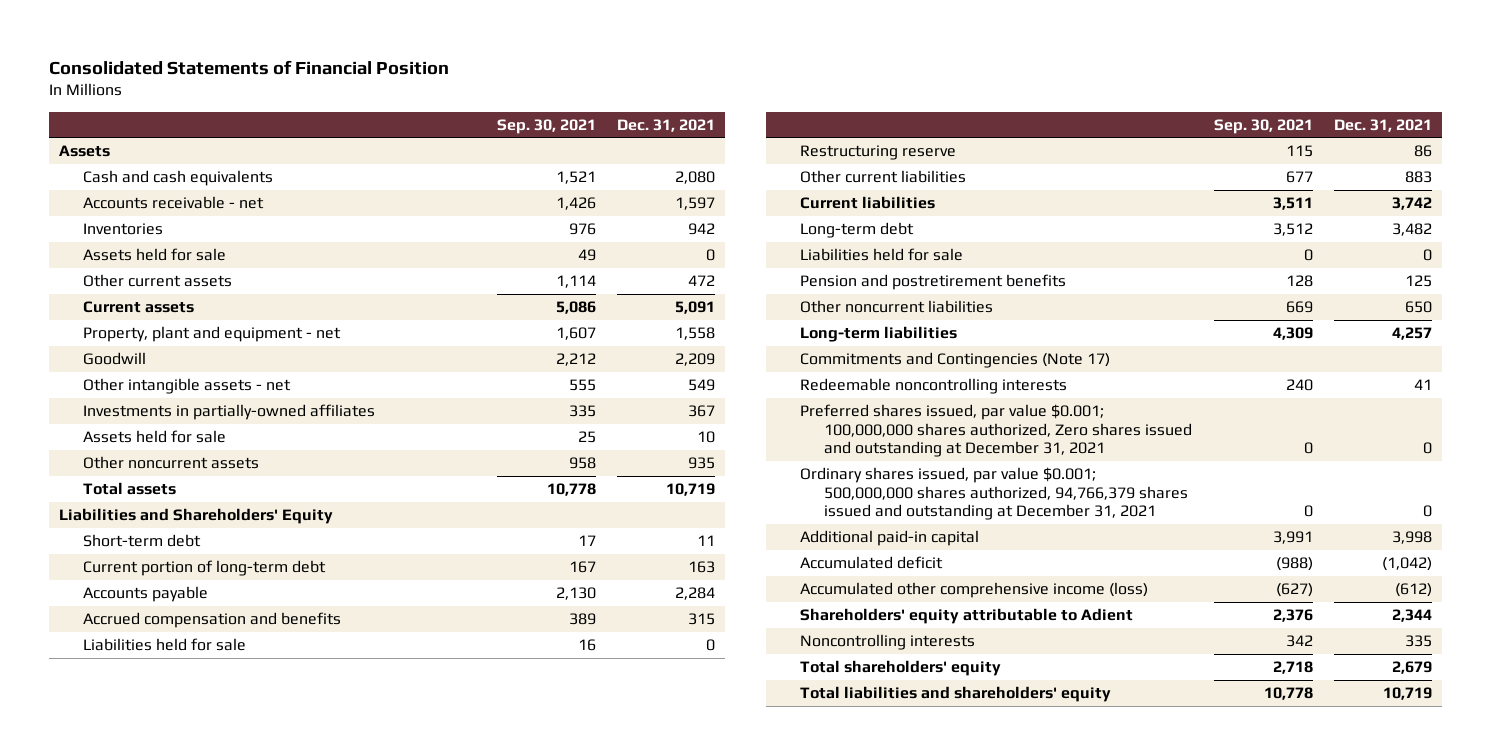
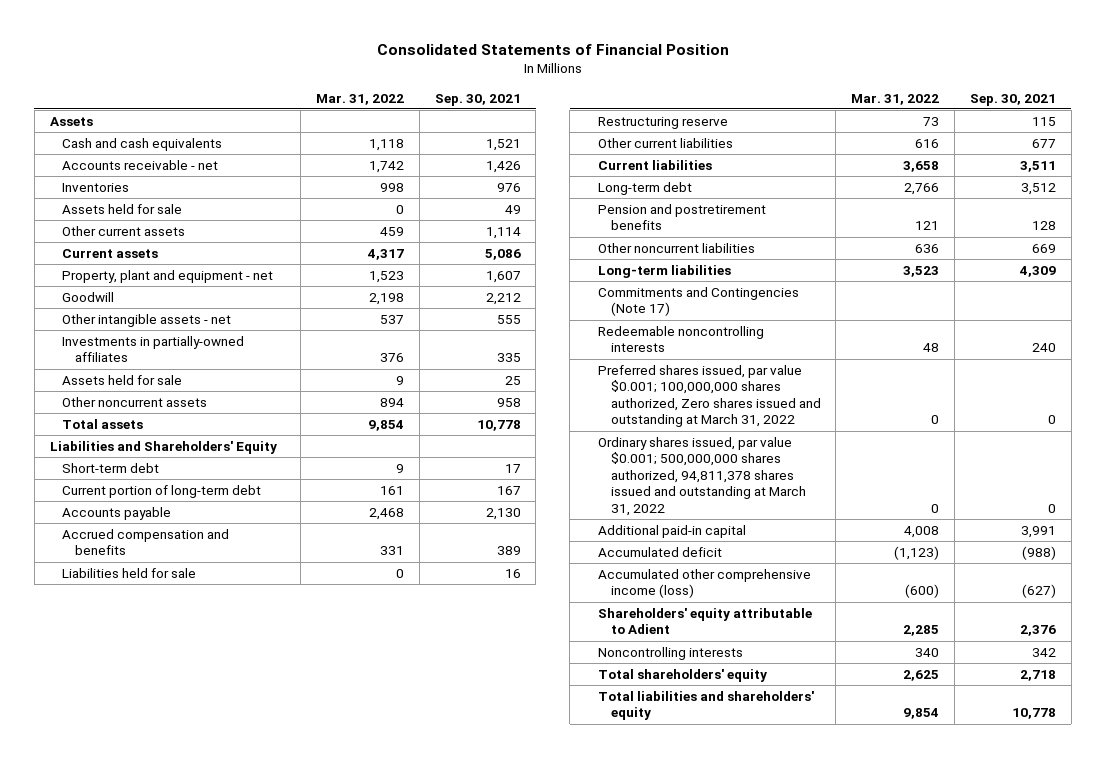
- | Sep. 30, 2021 | Dec. 31, 2021
+ | Mar. 31, 2022 | Sep. 30, 2021
- Liabilities held for sale | 0 | 0
- Preferred shares issued, par value $0.001; 100,000,000 shares authorized, Zero shares issued and outstanding at December 31, 2021 | 0 | 0
- Ordinary shares issued, par value $0.001; 500,000,000 shares authorized, 94,766,379 shares issued and outstanding at December 31, 2021 | 0 | 0
+ Preferred shares issued, par value $0.001; 100,000,000 shares authorized, Zero shares issued and outstanding at March 31, 2022 | 0 | 0
+ Ordinary shares issued, par value $0.001; 500,000,000 shares authorized, 94,811,378 shares issued and outstanding at March 31, 2022 | 0 | 0

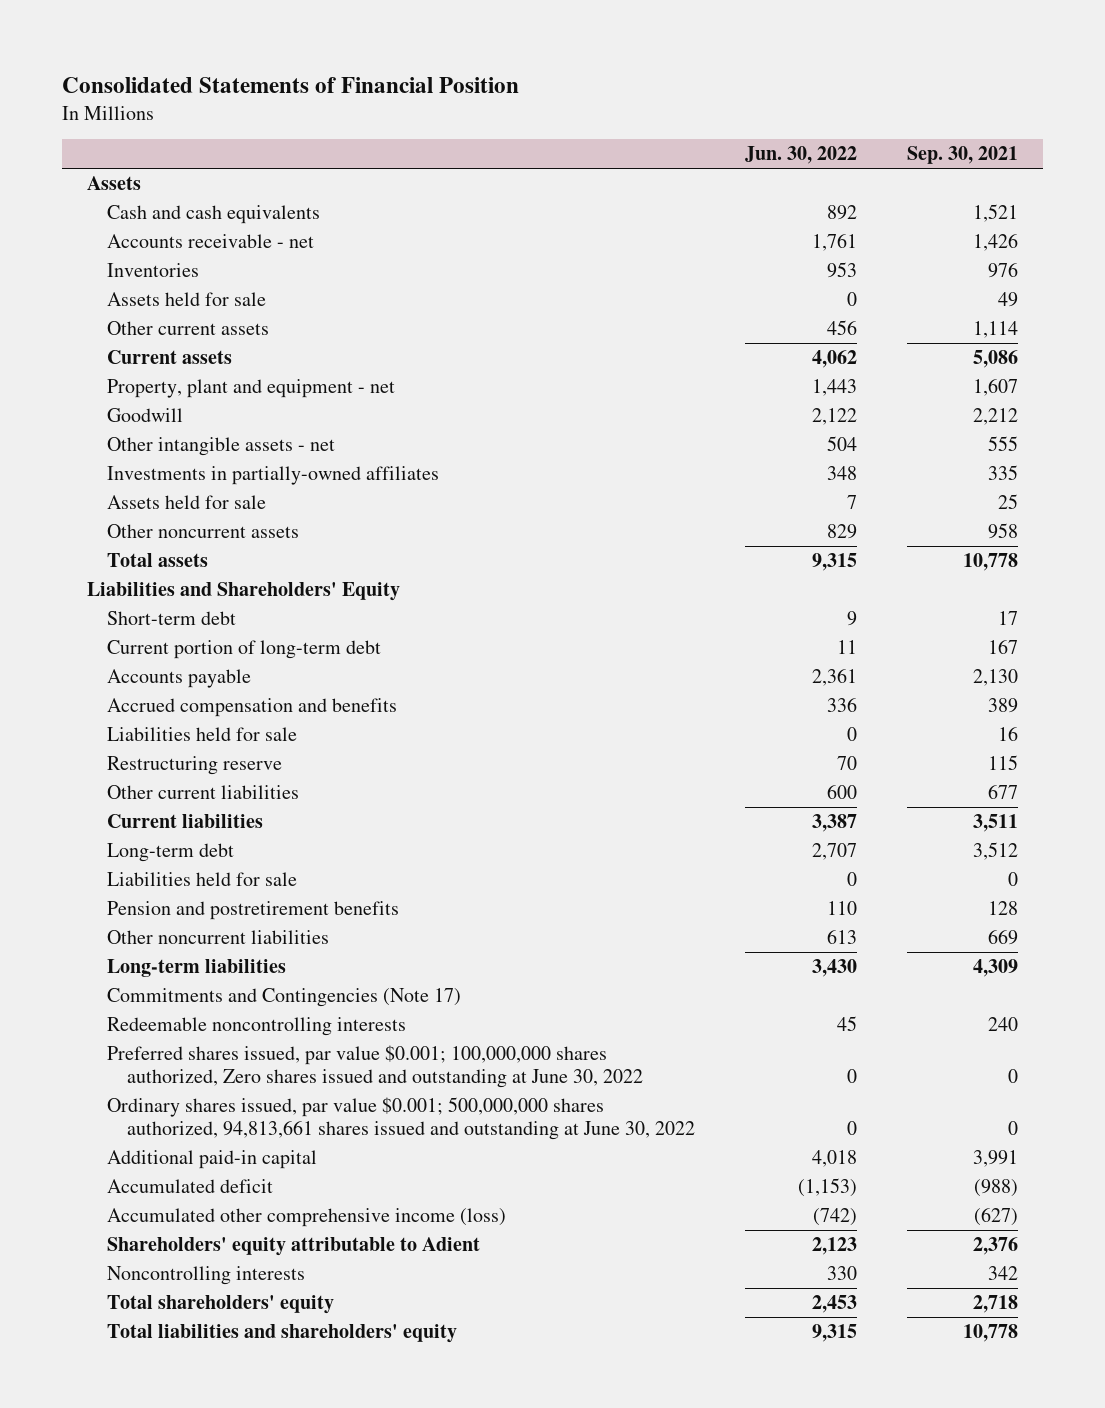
- | Mar. 31, 2022 | Sep. 30, 2021
+ | Jun. 30, 2022 | Sep. 30, 2021
+ Liabilities held for sale | 0 | 0
- Preferred shares issued, par value $0.001; 100,000,000 shares authorized, Zero shares issued and outstanding at March 31, 2022 | 0 | 0
- Ordinary shares issued, par value $0.001; 500,000,000 shares authorized, 94,811,378 shares issued and outstanding at March 31, 2022 | 0 | 0
+ Preferred shares issued, par value $0.001; 100,000,000 shares authorized, Zero shares issued and outstanding at June 30, 2022 | 0 | 0
+ Ordinary shares issued, par value $0.001; 500,000,000 shares authorized, 94,813,661 shares issued and outstanding at June 30, 2022 | 0 | 0

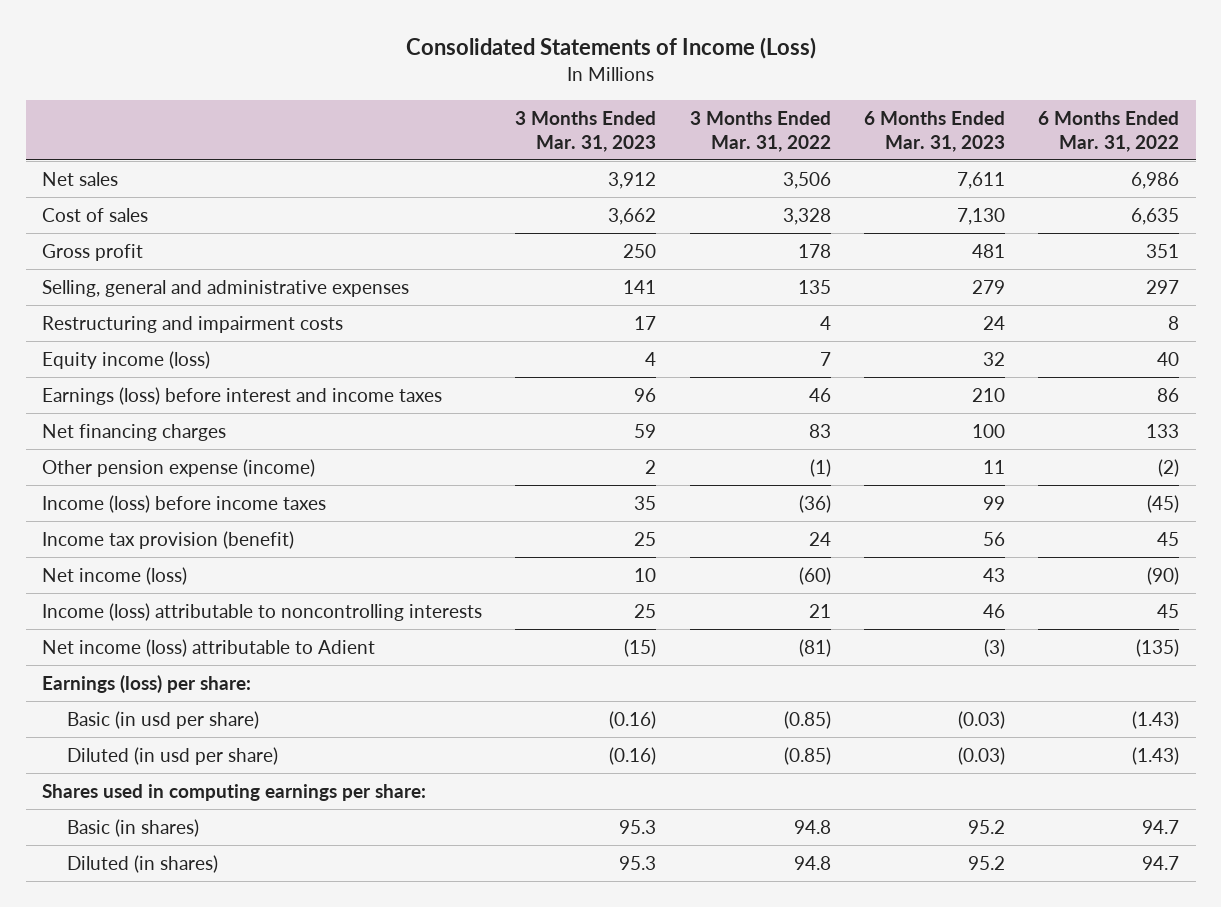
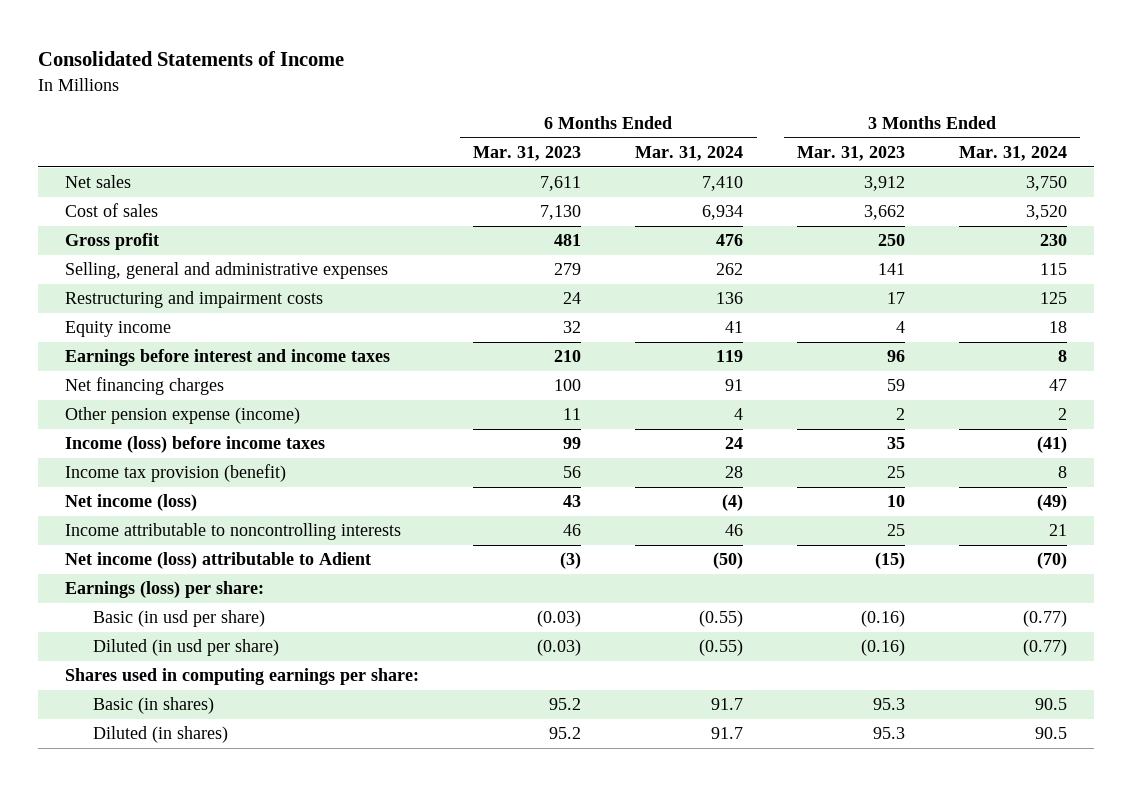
- Consolidated Statements of Income (Loss)
+ Consolidated Statements of Income
- | 3 Months Ended Mar. 31, 2023 | 3 Months Ended Mar. 31, 2022 | 6 Months Ended Mar. 31, 2023 | 6 Months Ended Mar. 31, 2022
+ | 6 Months Ended Mar. 31, 2023 | 6 Months Ended Mar. 31, 2024 | 3 Months Ended Mar. 31, 2023 | 3 Months Ended Mar. 31, 2024
- Equity income (loss) | 4 | 7 | 32 | 40
- Earnings (loss) before interest and income taxes | 96 | 46 | 210 | 86
+ Equity income | 32 | 41 | 4 | 18
+ Earnings before interest and income taxes | 210 | 119 | 96 | 8
- Income (loss) attributable to noncontrolling interests | 25 | 21 | 46 | 45
+ Income attributable to noncontrolling interests | 46 | 46 | 25 | 21

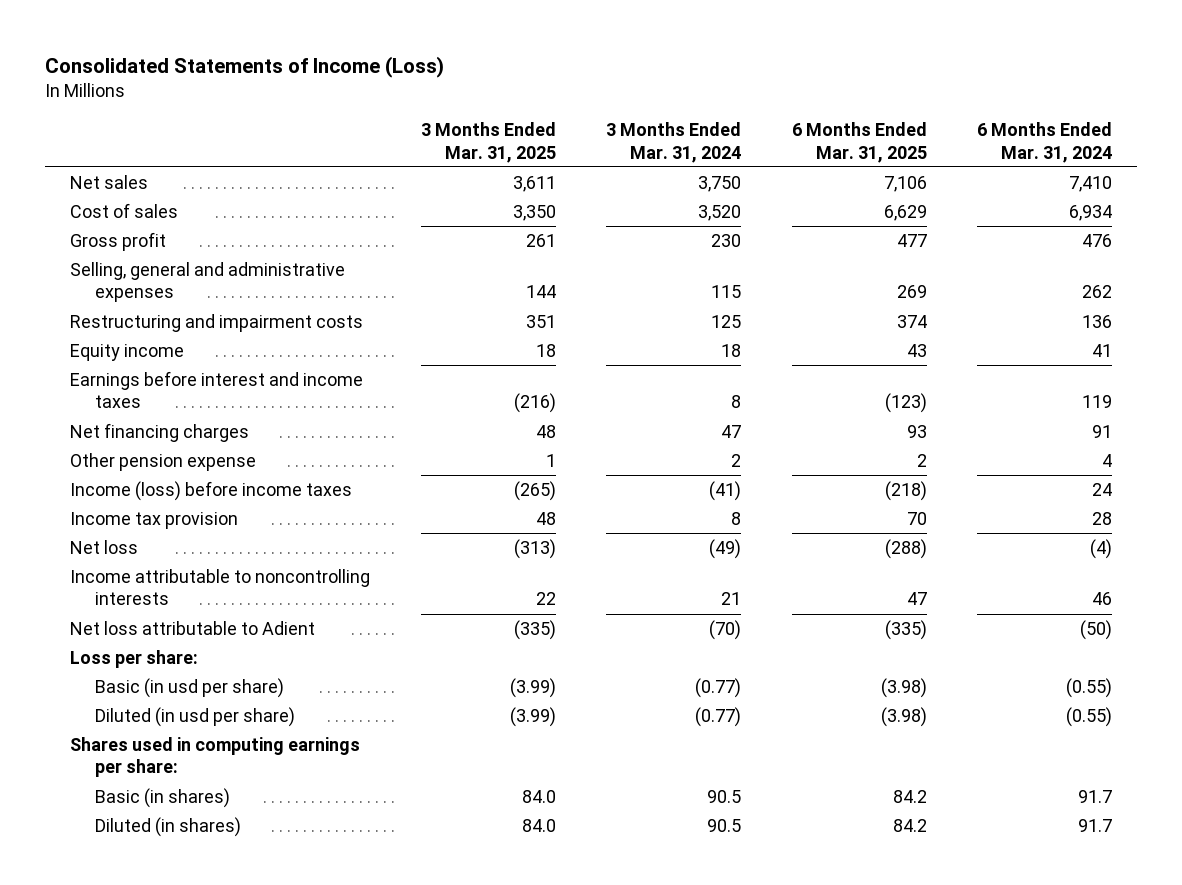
- Consolidated Statements of Income
+ Consolidated Statements of Income (Loss)
- | 6 Months Ended Mar. 31, 2023 | 6 Months Ended Mar. 31, 2024 | 3 Months Ended Mar. 31, 2023 | 3 Months Ended Mar. 31, 2024
+ | 3 Months Ended Mar. 31, 2025 | 3 Months Ended Mar. 31, 2024 | 6 Months Ended Mar. 31, 2025 | 6 Months Ended Mar. 31, 2024
- Other pension expense (income) | 11 | 4 | 2 | 2
+ Other pension expense | 1 | 2 | 2 | 4
- Income tax provision (benefit) | 56 | 28 | 25 | 8
- Net income (loss) | 43 | (4) | 10 | (49)
+ Income tax provision | 48 | 8 | 70 | 28
+ Net loss | (313) | (49) | (288) | (4)
- Net income (loss) attributable to Adient | (3) | (50) | (15) | (70)
- Earnings (loss) per share:
+ Net loss attributable to Adient | (335) | (70) | (335) | (50)
+ Loss per share:

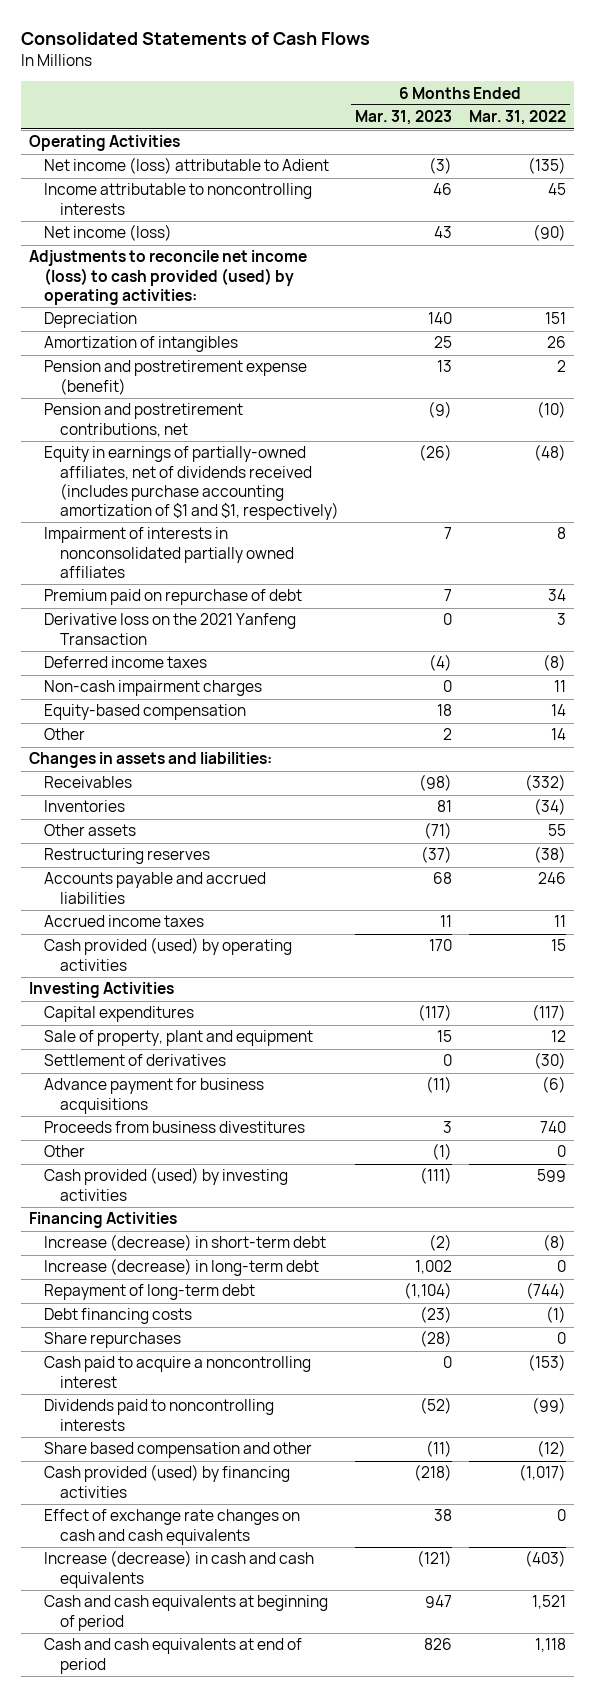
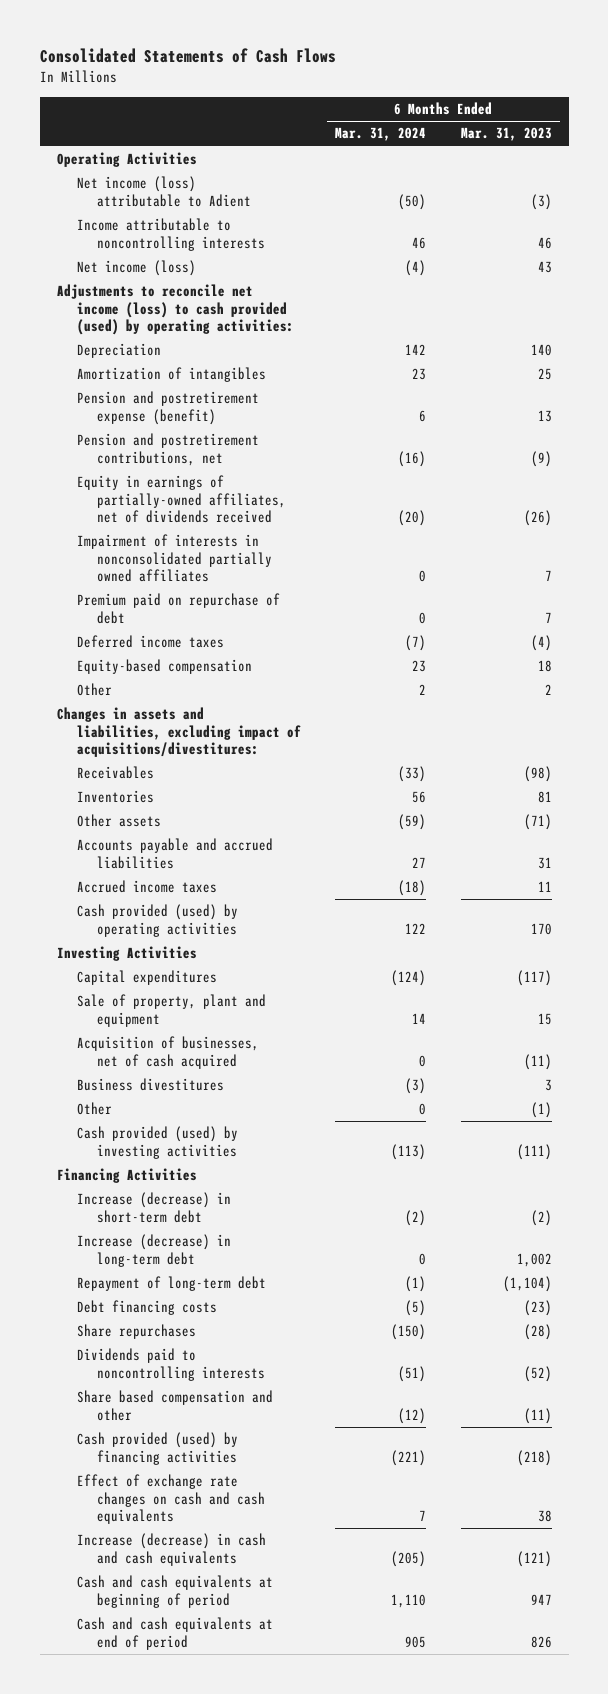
- | 6 Months Ended Mar. 31, 2023 | 6 Months Ended Mar. 31, 2022
+ | 6 Months Ended Mar. 31, 2024 | 6 Months Ended Mar. 31, 2023
- Equity in earnings of partially-owned affiliates, net of dividends received (includes purchase accounting amortization of $1 and $1, respectively) | (26) | (48)
+ Equity in earnings of partially-owned affiliates, net of dividends received | (20) | (26)
- Derivative loss on the 2021 Yanfeng Transaction | 0 | 3
- Non-cash impairment charges | 0 | 11
- Changes in assets and liabilities:
+ Changes in assets and liabilities, excluding impact of acquisitions/divestitures:
- Restructuring reserves | (37) | (38)
- Accounts payable and accrued liabilities | 68 | 246
+ Accounts payable and accrued liabilities | 27 | 31
- Settlement of derivatives | 0 | (30)
- Advance payment for business acquisitions | (11) | (6)
- Proceeds from business divestitures | 3 | 740
+ Acquisition of businesses, net of cash acquired | 0 | (11)
+ Business divestitures | (3) | 3
- Cash paid to acquire a noncontrolling interest | 0 | (153)

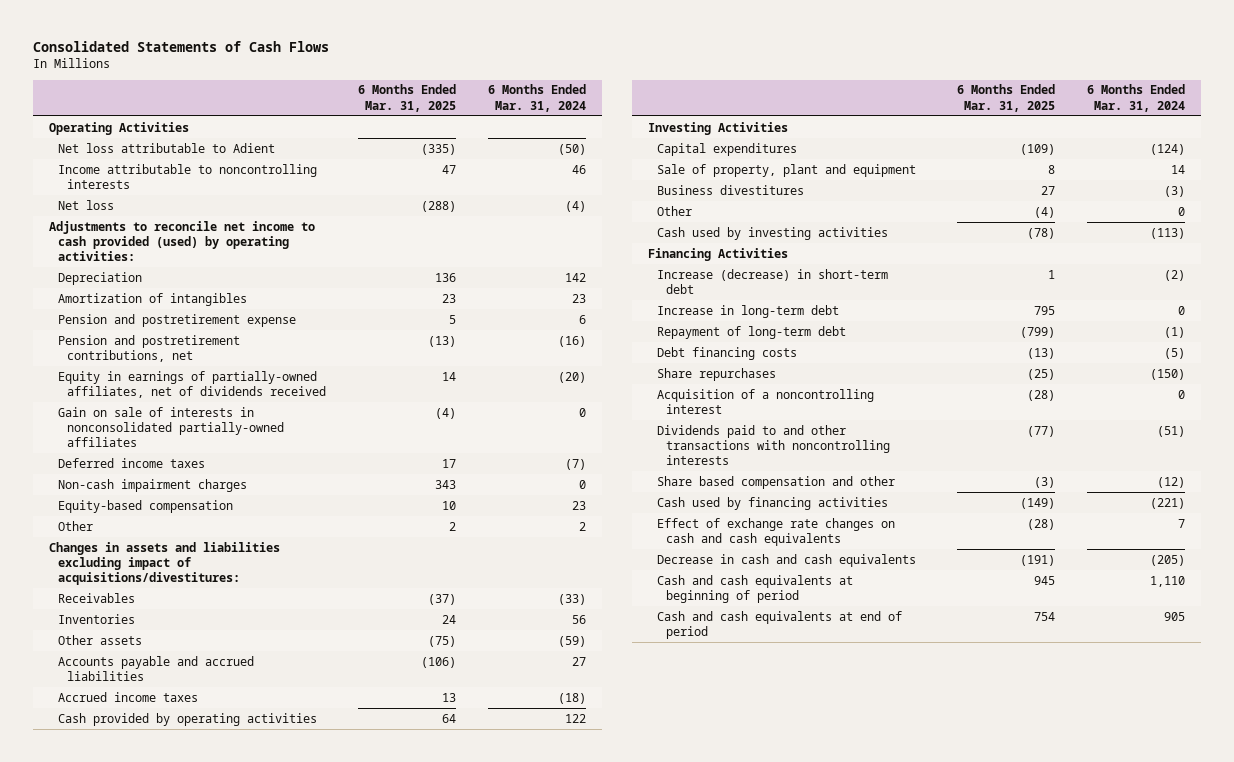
- | 6 Months Ended Mar. 31, 2024 | 6 Months Ended Mar. 31, 2023
+ | 6 Months Ended Mar. 31, 2025 | 6 Months Ended Mar. 31, 2024
- Net income (loss) attributable to Adient | (50) | (3)
+ Net loss attributable to Adient | (335) | (50)
- Net income (loss) | (4) | 43
- Adjustments to reconcile net income (loss) to cash provided (used) by operating activities:
+ Net loss | (288) | (4)
+ Adjustments to reconcile net income to cash provided (used) by operating activities:
- Pension and postretirement expense (benefit) | 6 | 13
+ Pension and postretirement expense | 5 | 6
- Impairment of interests in nonconsolidated partially owned affiliates | 0 | 7
- Premium paid on repurchase of debt | 0 | 7
+ Gain on sale of interests in nonconsolidated partially-owned affiliates | (4) | 0
+ Non-cash impairment charges | 343 | 0
- Changes in assets and liabilities, excluding impact of acquisitions/divestitures:
+ Changes in assets and liabilities excluding impact of acquisitions/divestitures:
- Cash provided (used) by operating activities | 122 | 170
+ Cash provided by operating activities | 64 | 122
- Acquisition of businesses, net of cash acquired | 0 | (11)
- Cash provided (used) by investing activities | (113) | (111)
+ Cash used by investing activities | (78) | (113)
- Increase (decrease) in long-term debt | 0 | 1,002
+ Increase in long-term debt | 795 | 0
- Dividends paid to noncontrolling interests | (51) | (52)
+ Acquisition of a noncontrolling interest | (28) | 0
+ Dividends paid to and other transactions with noncontrolling interests | (77) | (51)
- Cash provided (used) by financing activities | (221) | (218)
+ Cash used by financing activities | (149) | (221)
- Increase (decrease) in cash and cash equivalents | (205) | (121)
+ Decrease in cash and cash equivalents | (191) | (205)

